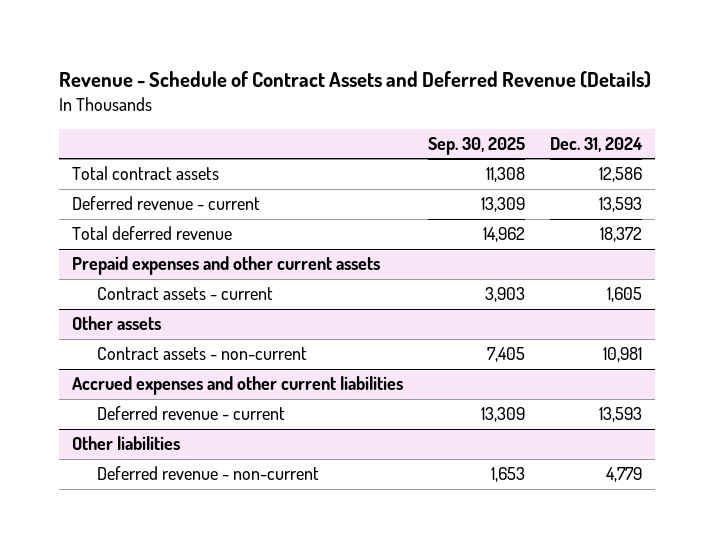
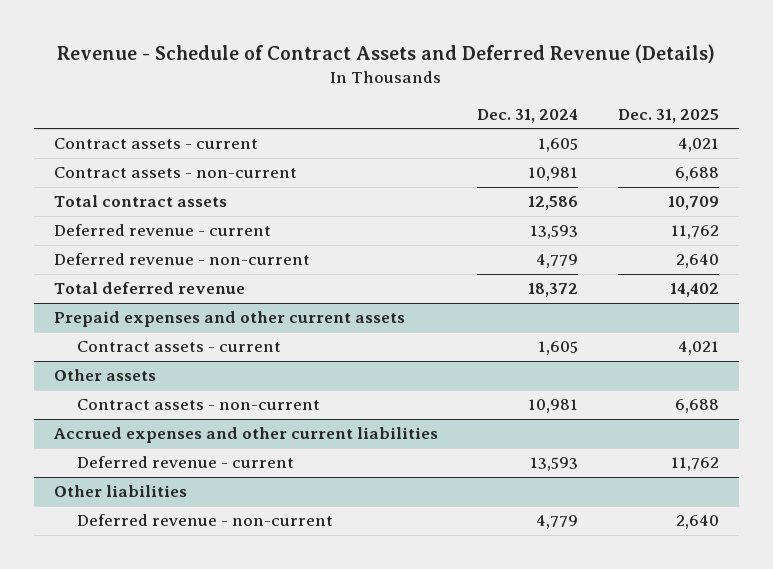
- | Sep. 30, 2025 | Dec. 31, 2024
+ | Dec. 31, 2024 | Dec. 31, 2025
+ Contract assets - current | 1,605 | 4,021
+ Contract assets - non-current | 10,981 | 6,688
+ Deferred revenue - non-current | 4,779 | 2,640

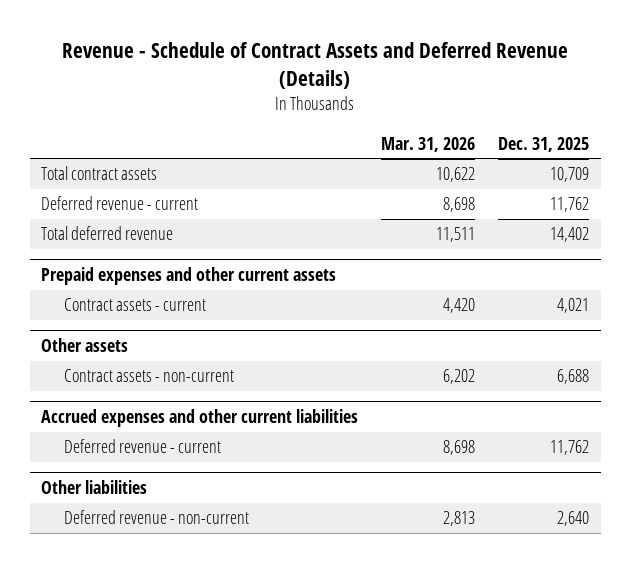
- | Dec. 31, 2024 | Dec. 31, 2025
+ | Mar. 31, 2026 | Dec. 31, 2025
- Contract assets - current | 1,605 | 4,021
- Contract assets - non-current | 10,981 | 6,688
- Deferred revenue - non-current | 4,779 | 2,640

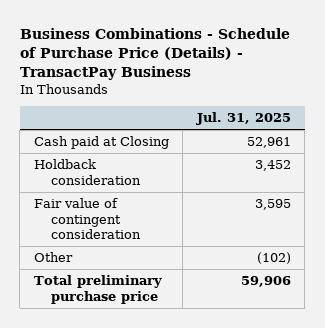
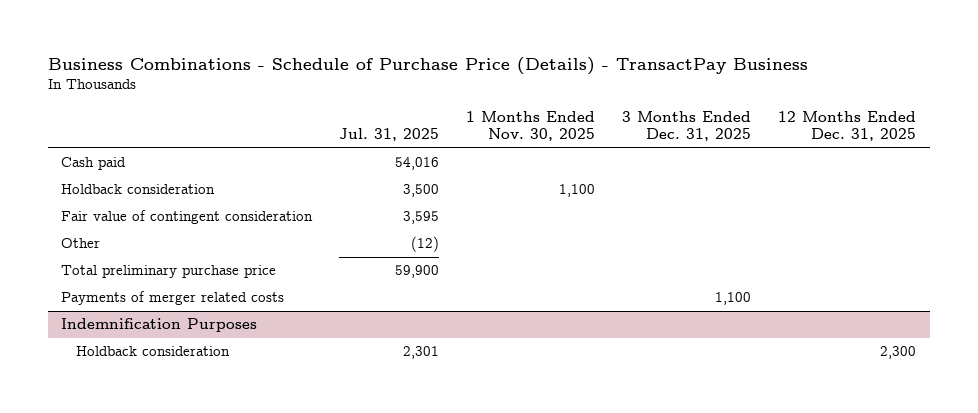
- | Jul. 31, 2025
+ | Jul. 31, 2025 | 1 Months Ended Nov. 30, 2025 | 3 Months Ended Dec. 31, 2025 | 12 Months Ended Dec. 31, 2025
- Cash paid at Closing | 52,961
- Holdback consideration | 3,452
+ Cash paid | 54,016 | | |
+ Holdback consideration | 3,500 | 1,100 | |
- Other | (102)
- Total preliminary purchase price | 59,906
+ Other | (12) | | |
+ Total preliminary purchase price | 59,900 | | |
+ Payments of merger related costs | | | 1,100 |
+ Indemnification Purposes
+ Holdback consideration | 2,301 | | | 2,300

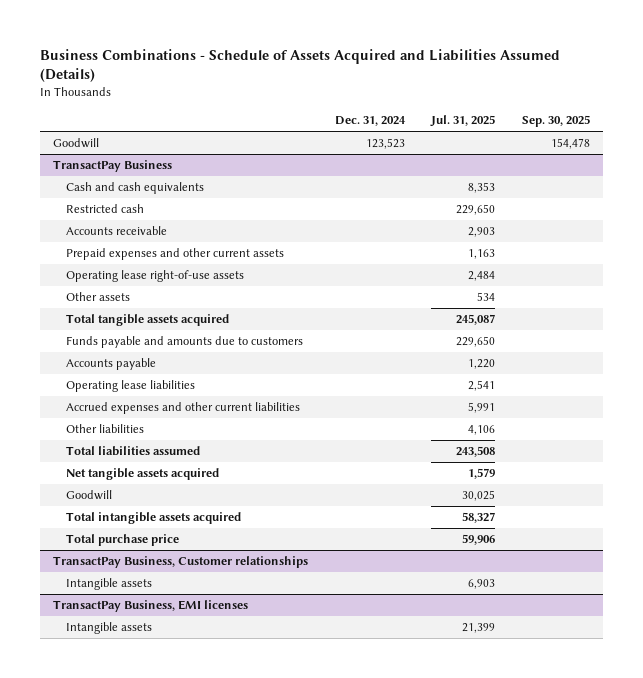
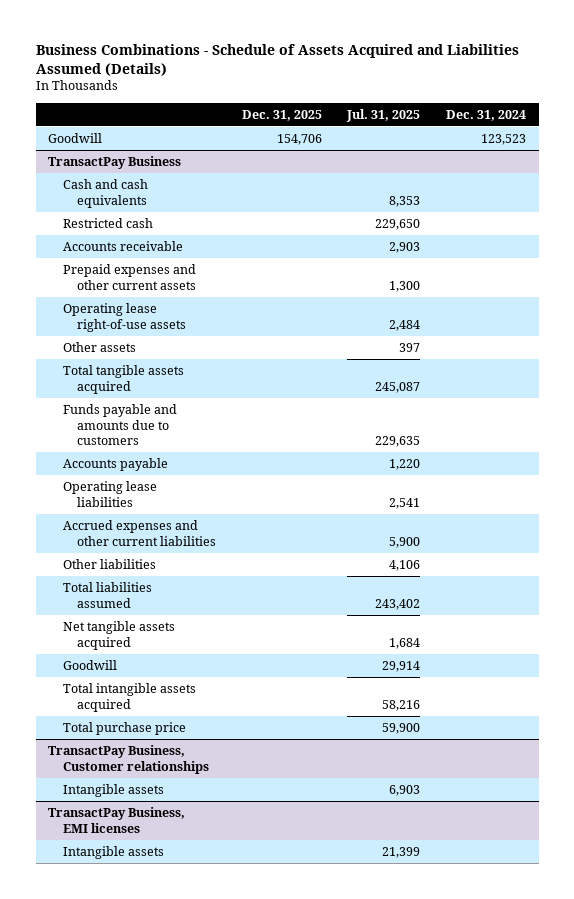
- | Dec. 31, 2024 | Jul. 31, 2025 | Sep. 30, 2025
+ | Dec. 31, 2025 | Jul. 31, 2025 | Dec. 31, 2024
@ TransactPay Business
- Prepaid expenses and other current assets | | 1,163 |
+ Prepaid expenses and other current assets | | 1,300 |
- Other assets | | 534 |
+ Other assets | | 397 |
- Funds payable and amounts due to customers | | 229,650 |
+ Funds payable and amounts due to customers | | 229,635 |
- Accrued expenses and other current liabilities | | 5,991 |
+ Accrued expenses and other current liabilities | | 5,900 |
- Total liabilities assumed | | 243,508 |
- Net tangible assets acquired | | 1,579 |
- Goodwill | | 30,025 |
- Total intangible assets acquired | | 58,327 |
- Total purchase price | | 59,906 |
+ Total liabilities assumed | | 243,402 |
+ Net tangible assets acquired | | 1,684 |
+ Goodwill | | 29,914 |
+ Total intangible assets acquired | | 58,216 |
+ Total purchase price | | 59,900 |

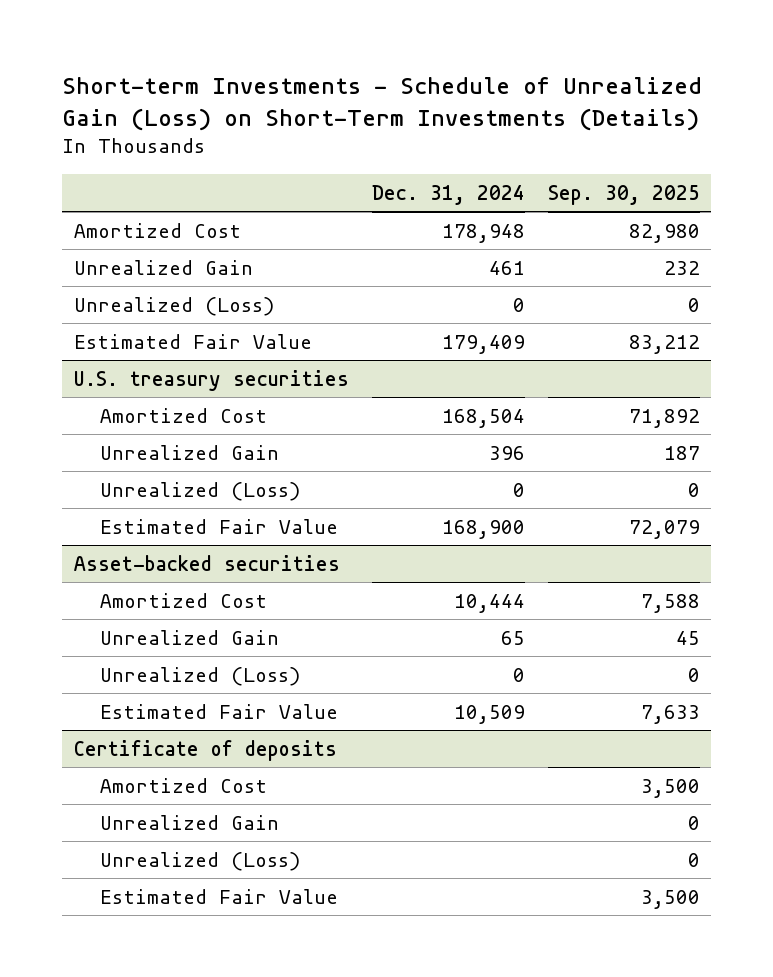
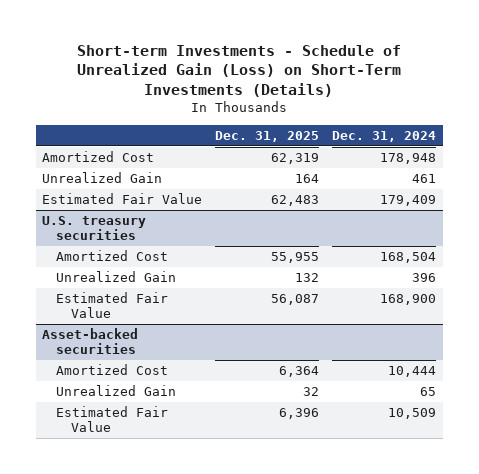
- | Dec. 31, 2024 | Sep. 30, 2025
+ | Dec. 31, 2025 | Dec. 31, 2024
- Unrealized (Loss) | 0 | 0
@ U.S. treasury securities
- Unrealized (Loss) | 0 | 0
@ Asset-backed securities
- Unrealized (Loss) | 0 | 0
- Certificate of deposits
- Amortized Cost | | 3,500
- Unrealized Gain | | 0
- Unrealized (Loss) | | 0
- Estimated Fair Value | | 3,500

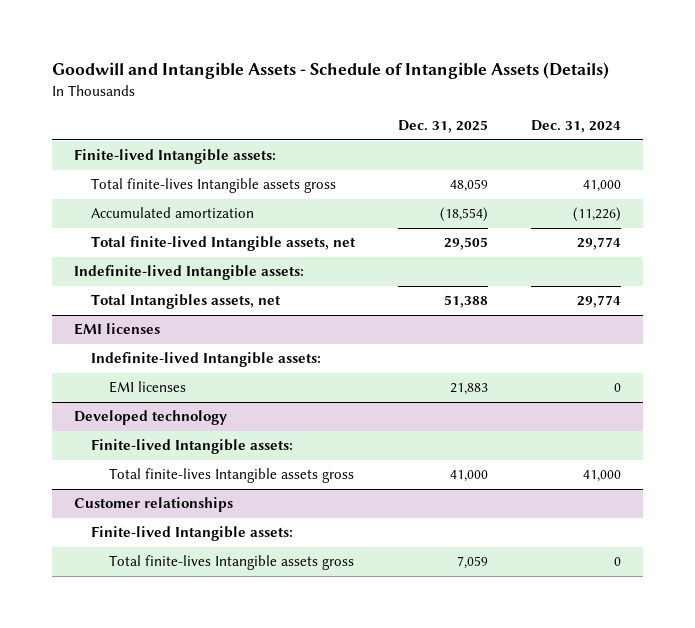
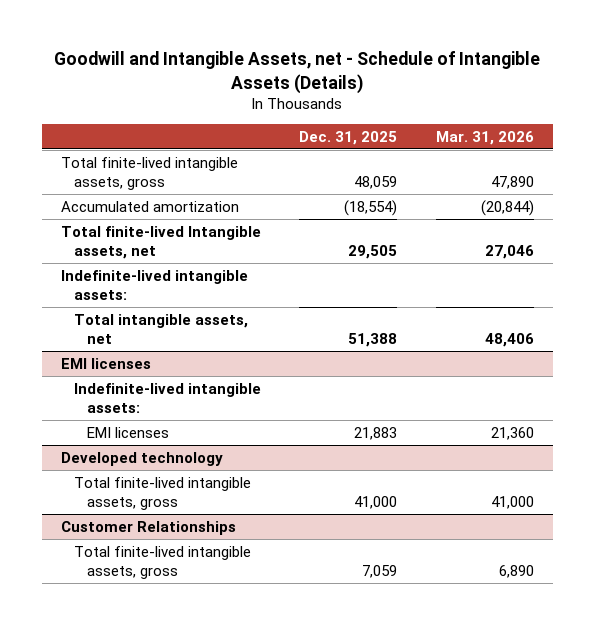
- Goodwill and Intangible Assets - Schedule of Intangible Assets (Details)
+ Goodwill and Intangible Assets, net - Schedule of Intangible Assets (Details)
- | Dec. 31, 2025 | Dec. 31, 2024
+ | Dec. 31, 2025 | Mar. 31, 2026
- Finite-lived Intangible assets:
- Total finite-lives Intangible assets gross | 48,059 | 41,000
+ Total finite-lived intangible assets, gross | 48,059 | 47,890
- Indefinite-lived Intangible assets:
- Total Intangibles assets, net | 51,388 | 29,774
+ Indefinite-lived intangible assets:
+ Total intangible assets, net | 51,388 | 48,406
@ EMI licenses
- Indefinite-lived Intangible assets:
+ Indefinite-lived intangible assets:
@ Developed technology
- Finite-lived Intangible assets:
- Total finite-lives Intangible assets gross | 41,000 | 41,000
- Customer relationships
- Finite-lived Intangible assets:
- Total finite-lives Intangible assets gross | 7,059 | 0
@ Developed technology
+ Total finite-lived intangible assets, gross | 41,000 | 41,000
+ Customer Relationships
+ Total finite-lived intangible assets, gross | 7,059 | 6,890

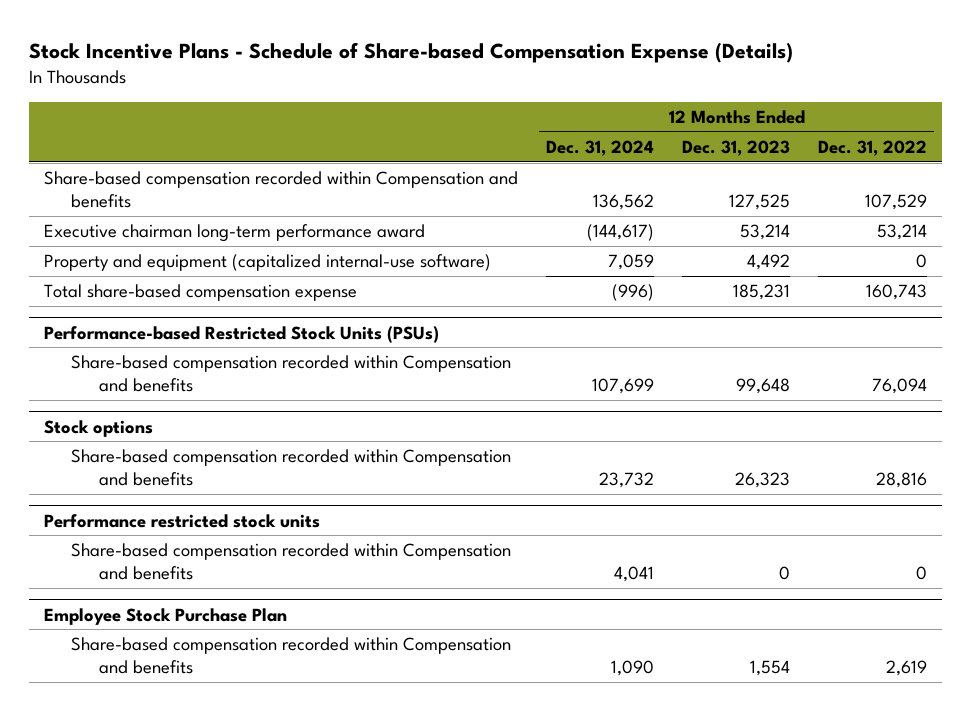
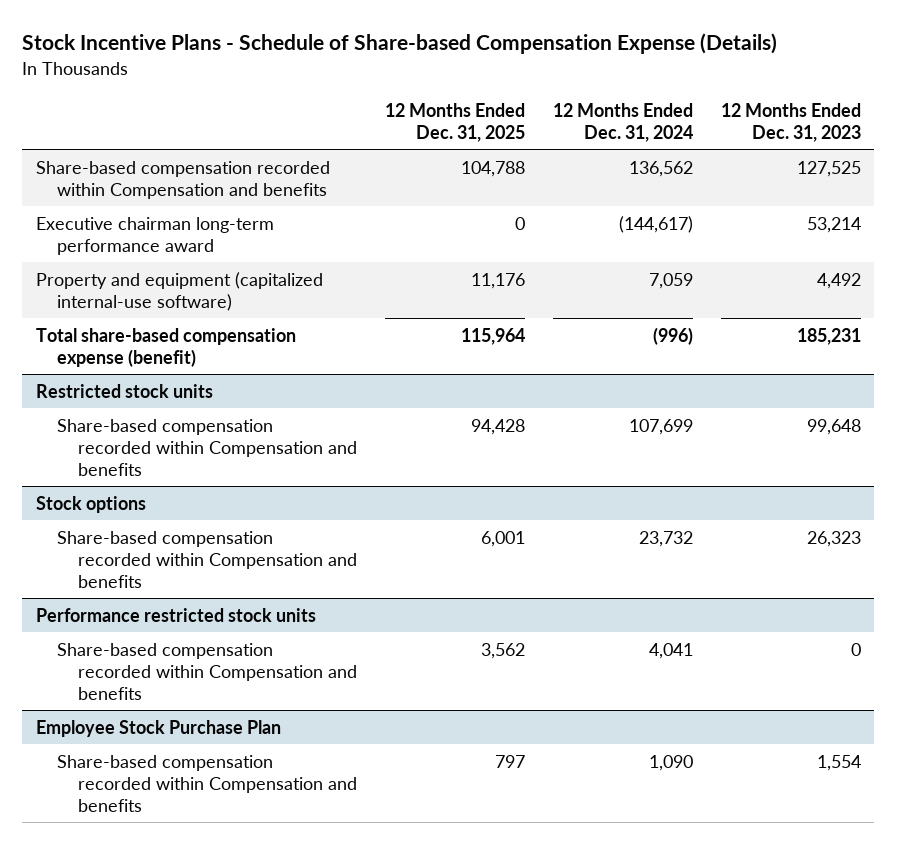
- | 12 Months Ended Dec. 31, 2024 | 12 Months Ended Dec. 31, 2023 | 12 Months Ended Dec. 31, 2022
+ | 12 Months Ended Dec. 31, 2025 | 12 Months Ended Dec. 31, 2024 | 12 Months Ended Dec. 31, 2023
- Total share-based compensation expense | (996) | 185,231 | 160,743
- Performance-based Restricted Stock Units (PSUs)
+ Total share-based compensation expense (benefit) | 115,964 | (996) | 185,231
+ Restricted stock units

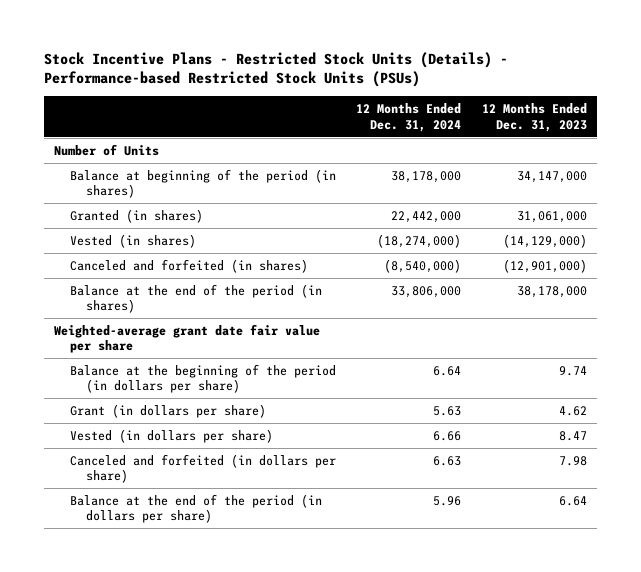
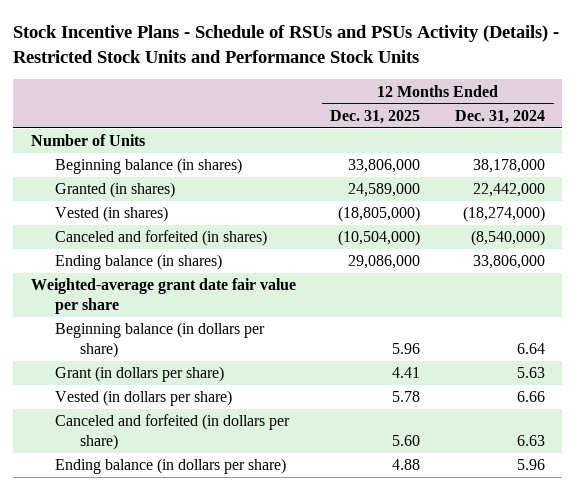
- Stock Incentive Plans - Restricted Stock Units (Details) - Performance-based Restricted Stock Units (PSUs)
+ Stock Incentive Plans - Schedule of RSUs and PSUs Activity (Details) - Restricted Stock Units and Performance Stock Units
- | 12 Months Ended Dec. 31, 2024 | 12 Months Ended Dec. 31, 2023
+ | 12 Months Ended Dec. 31, 2025 | 12 Months Ended Dec. 31, 2024
- Balance at beginning of the period (in shares) | 38,178,000 | 34,147,000
+ Beginning balance (in shares) | 33,806,000 | 38,178,000
- Balance at the end of the period (in shares) | 33,806,000 | 38,178,000
+ Ending balance (in shares) | 29,086,000 | 33,806,000
- Balance at the beginning of the period (in dollars per share) | 6.64 | 9.74
+ Beginning balance (in dollars per share) | 5.96 | 6.64
- Balance at the end of the period (in dollars per share) | 5.96 | 6.64
+ Ending balance (in dollars per share) | 4.88 | 5.96

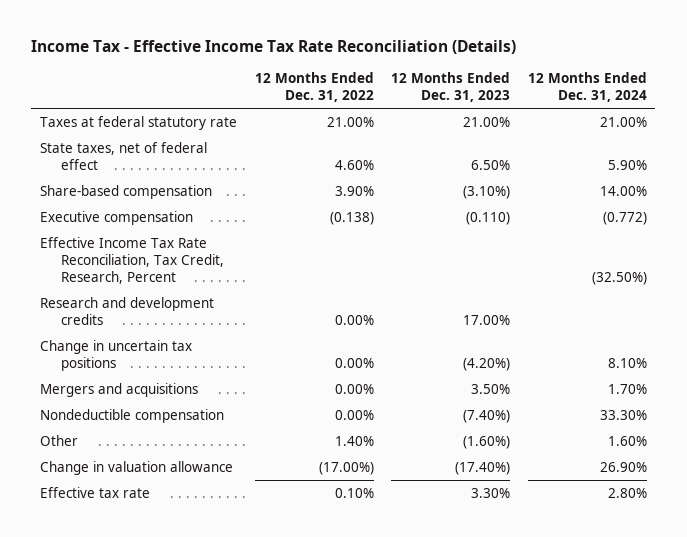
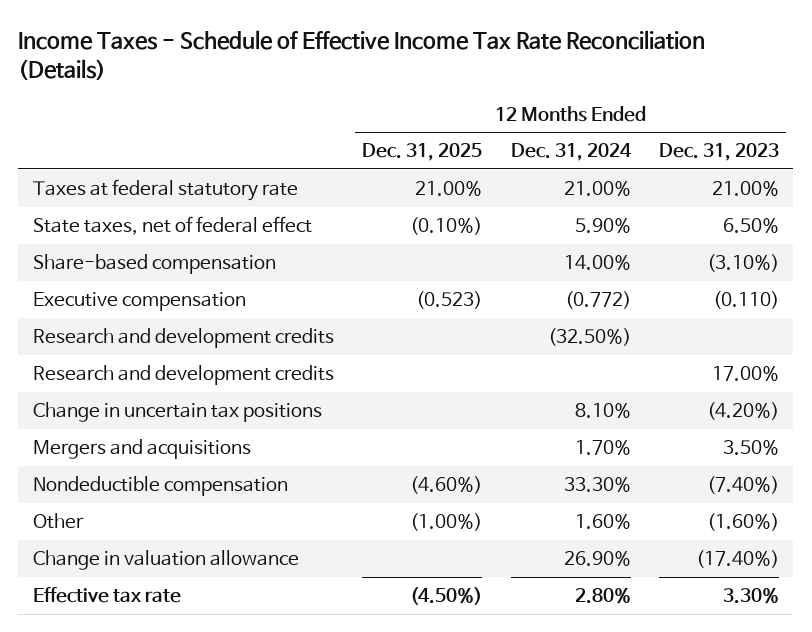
- Income Tax - Effective Income Tax Rate Reconciliation (Details)
+ Income Taxes - Schedule of Effective Income Tax Rate Reconciliation (Details)
- | 12 Months Ended Dec. 31, 2022 | 12 Months Ended Dec. 31, 2023 | 12 Months Ended Dec. 31, 2024
+ | 12 Months Ended Dec. 31, 2025 | 12 Months Ended Dec. 31, 2024 | 12 Months Ended Dec. 31, 2023
- Effective Income Tax Rate Reconciliation, Tax Credit, Research, Percent | | | (32.50%)
+ Research and development credits | | (32.50%) |

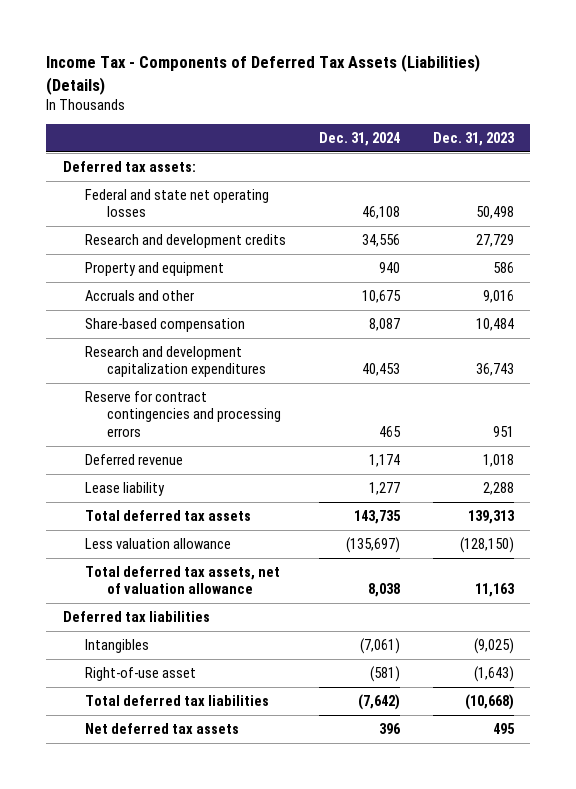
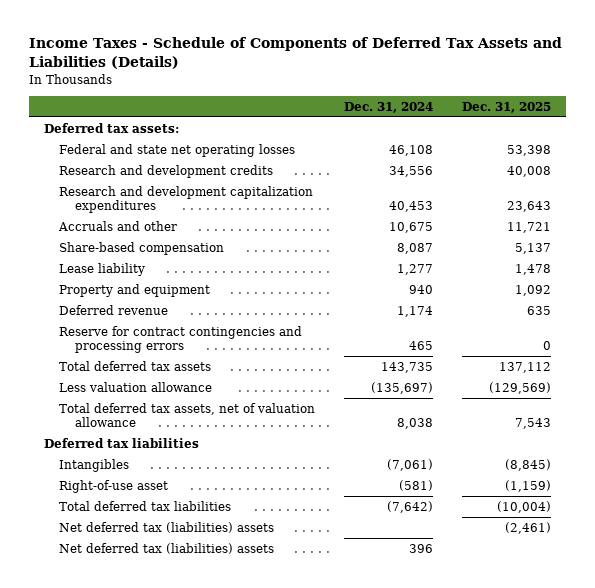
- Income Tax - Components of Deferred Tax Assets (Liabilities) (Details)
+ Income Taxes - Schedule of Components of Deferred Tax Assets and Liabilities (Details)
- | Dec. 31, 2024 | Dec. 31, 2023
+ | Dec. 31, 2024 | Dec. 31, 2025
moved up: Research and development capitalization expenditures | 40,453 | 23,643
moved down: Property and equipment | 940 | 1,092
moved down: Deferred revenue | 1,174 | 635
moved down: Reserve for contract contingencies and processing errors | 465 | 0
- Net deferred tax assets | 396 | 495
+ Net deferred tax (liabilities) assets | | (2,461)
+ Net deferred tax (liabilities) assets | 396 |

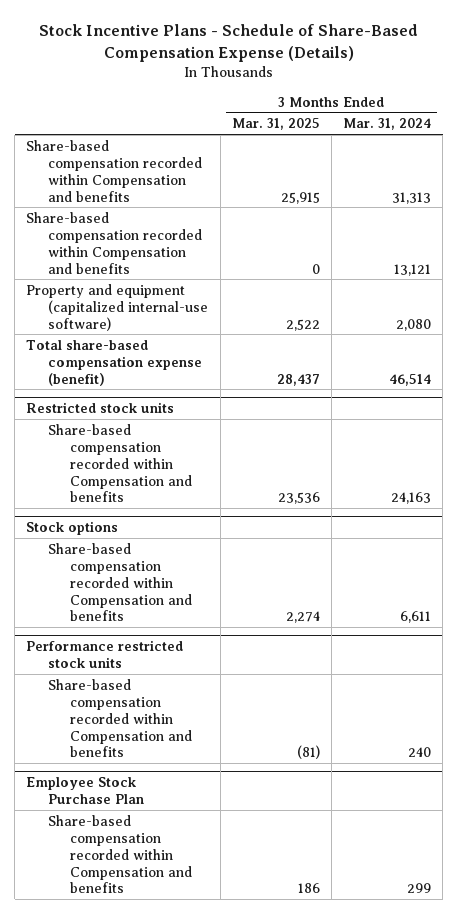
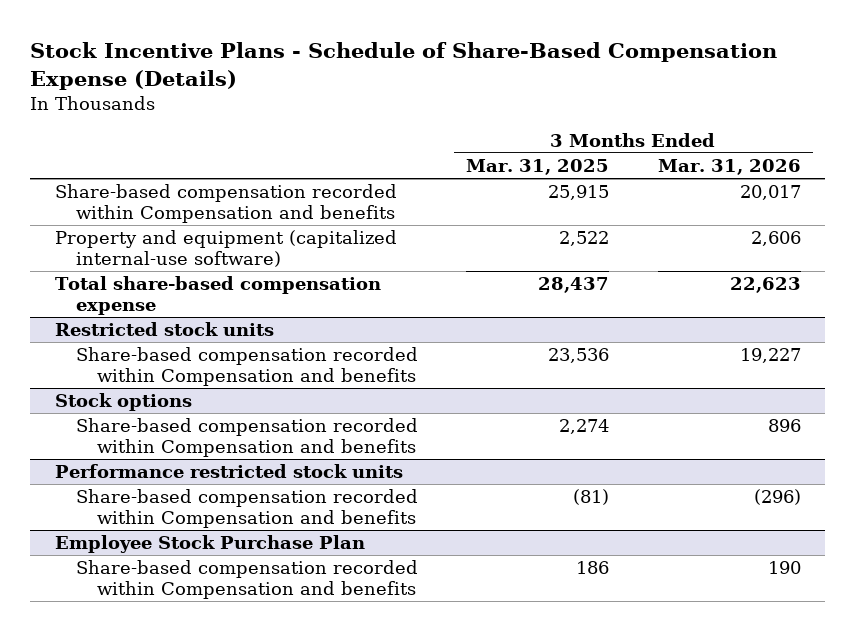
- | 3 Months Ended Mar. 31, 2025 | 3 Months Ended Mar. 31, 2024
+ | 3 Months Ended Mar. 31, 2025 | 3 Months Ended Mar. 31, 2026
- Share-based compensation recorded within Compensation and benefits | 0 | 13,121
- Total share-based compensation expense (benefit) | 28,437 | 46,514
+ Total share-based compensation expense | 28,437 | 22,623

